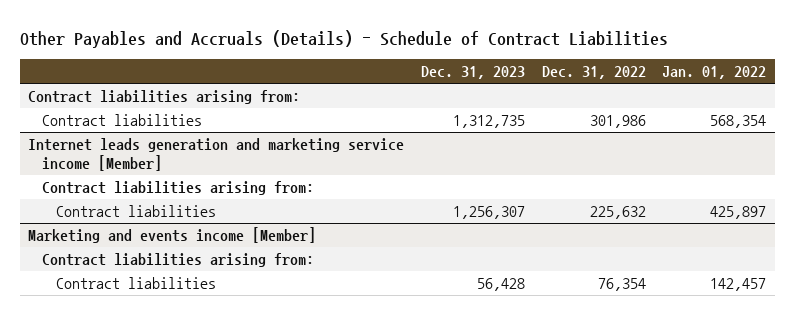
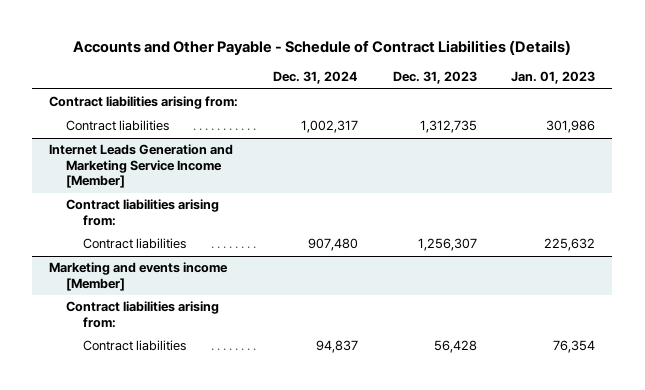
- Other Payables and Accruals (Details) - Schedule of Contract Liabilities
+ Accounts and Other Payable - Schedule of Contract Liabilities (Details)
- | Dec. 31, 2023 | Dec. 31, 2022 | Jan. 01, 2022
+ | Dec. 31, 2024 | Dec. 31, 2023 | Jan. 01, 2023
- Internet leads generation and marketing service income [Member]
+ Internet Leads Generation and Marketing Service Income [Member]

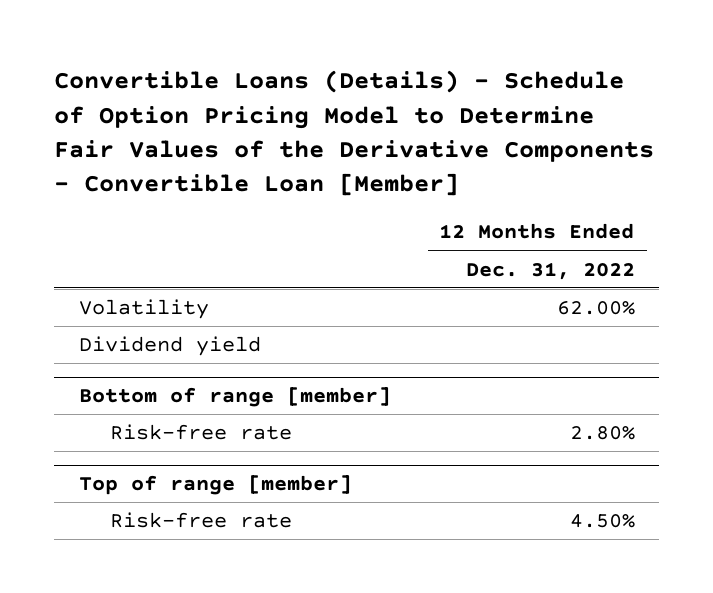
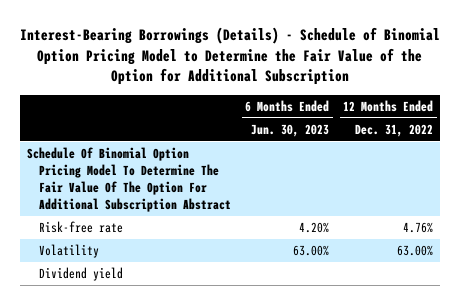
- Convertible Loans (Details) - Schedule of Option Pricing Model to Determine Fair Values of the Derivative Components - Convertible Loan [Member]
+ Interest-Bearing Borrowings (Details) - Schedule of Binomial Option Pricing Model to Determine the Fair Value of the Option for Additional Subscription
- | 12 Months Ended Dec. 31, 2022
+ | 6 Months Ended Jun. 30, 2023 | 12 Months Ended Dec. 31, 2022
- Volatility | 62.00%
+ Schedule Of Binomial Option Pricing Model To Determine The Fair Value Of The Option For Additional Subscription Abstract
+ Risk-free rate | 4.20% | 4.76%
+ Volatility | 63.00% | 63.00%
- Bottom of range [member]
- Risk-free rate | 2.80%
- Top of range [member]
- Risk-free rate | 4.50%

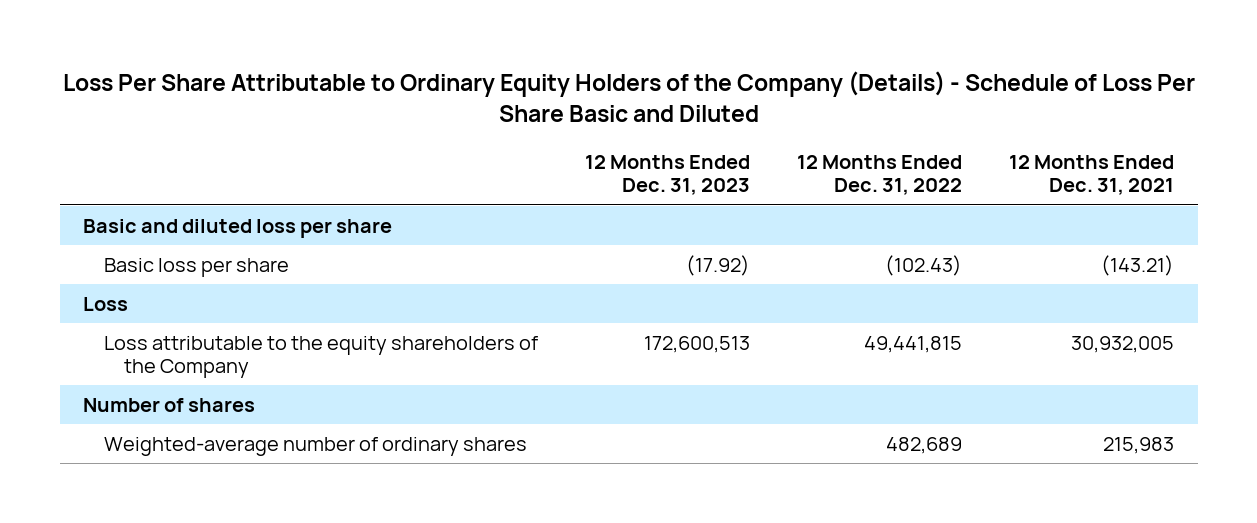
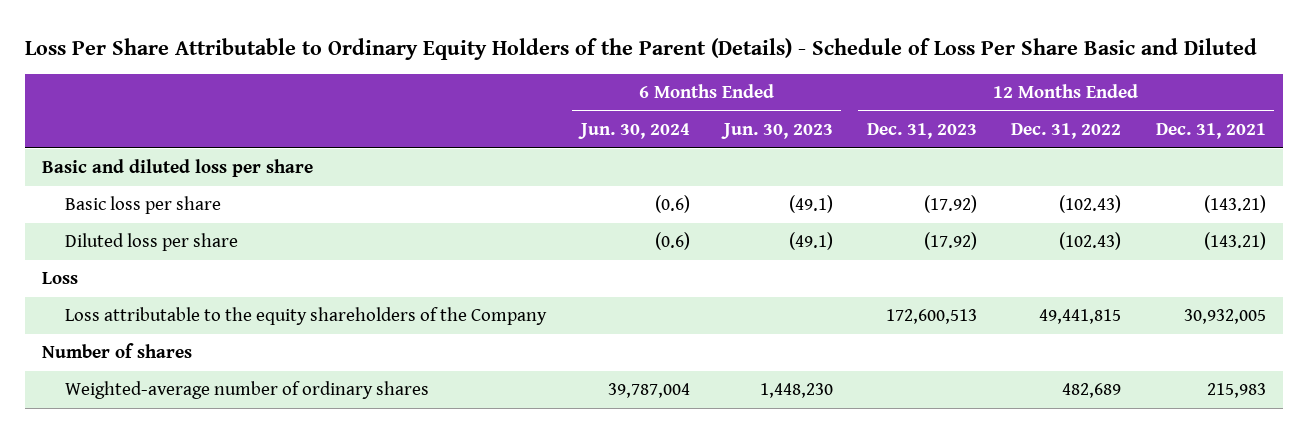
- Loss Per Share Attributable to Ordinary Equity Holders of the Company (Details) - Schedule of Loss Per Share Basic and Diluted
+ Loss Per Share Attributable to Ordinary Equity Holders of the Parent (Details) - Schedule of Loss Per Share Basic and Diluted
- | 12 Months Ended Dec. 31, 2023 | 12 Months Ended Dec. 31, 2022 | 12 Months Ended Dec. 31, 2021
+ | 6 Months Ended Jun. 30, 2024 | 6 Months Ended Jun. 30, 2023 | 12 Months Ended Dec. 31, 2023 | 12 Months Ended Dec. 31, 2022 | 12 Months Ended Dec. 31, 2021
+ Diluted loss per share | (0.6) | (49.1) | (17.92) | (102.43) | (143.21)

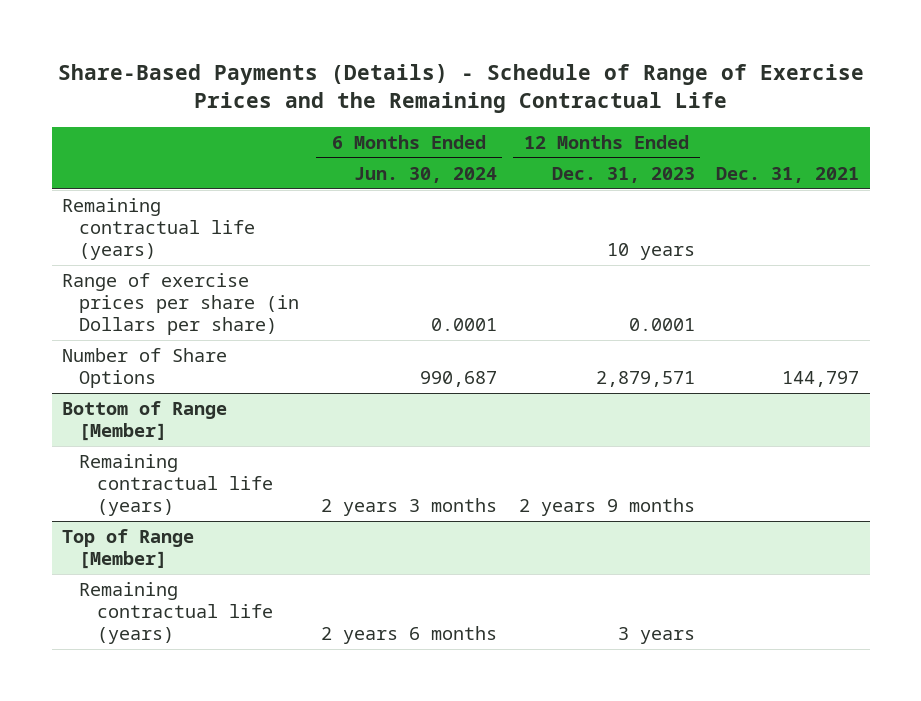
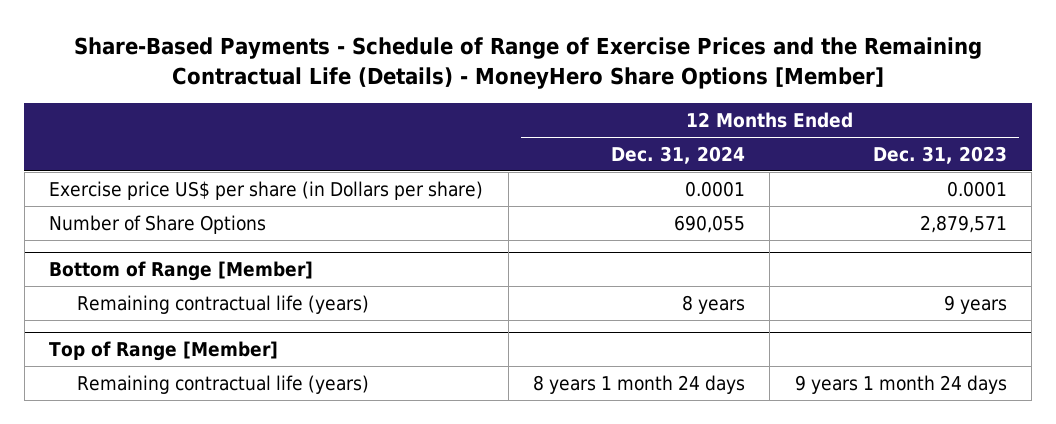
- Share-Based Payments (Details) - Schedule of Range of Exercise Prices and the Remaining Contractual Life
+ Share-Based Payments - Schedule of Range of Exercise Prices and the Remaining Contractual Life (Details) - MoneyHero Share Options [Member]
- | 6 Months Ended Jun. 30, 2024 | 12 Months Ended Dec. 31, 2023 | Dec. 31, 2021
+ | 12 Months Ended Dec. 31, 2024 | 12 Months Ended Dec. 31, 2023
- Remaining contractual life (years) | | 10 years |
- Range of exercise prices per share (in Dollars per share) | 0.0001 | 0.0001 |
+ Exercise price US$ per share (in Dollars per share) | 0.0001 | 0.0001
@ Bottom of Range [Member]
- Remaining contractual life (years) | 2 years 3 months | 2 years 9 months |
+ Remaining contractual life (years) | 8 years | 9 years
@ Top of Range [Member]
- Remaining contractual life (years) | 2 years 6 months | 3 years |
+ Remaining contractual life (years) | 8 years 1 month 24 days | 9 years 1 month 24 days

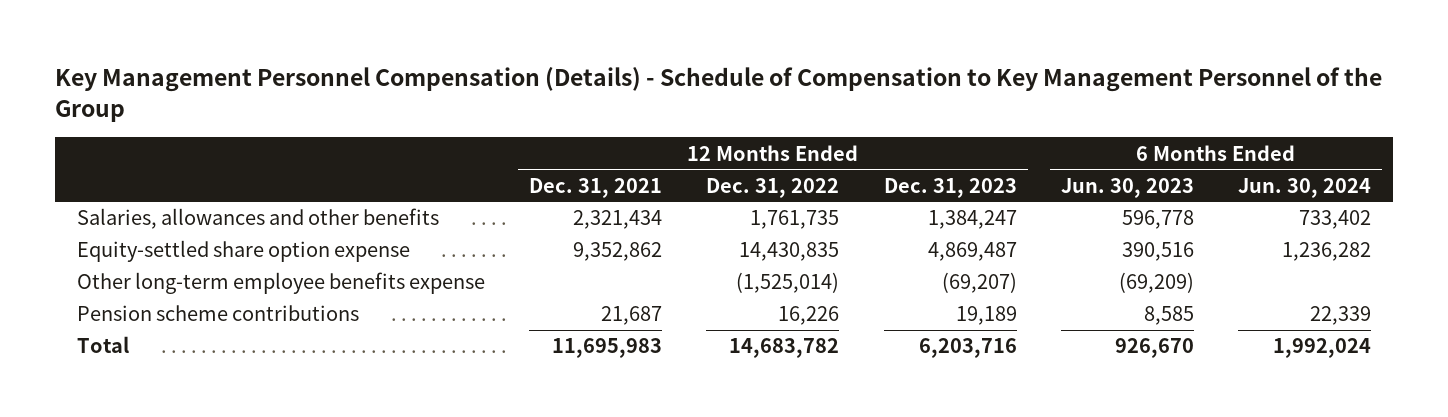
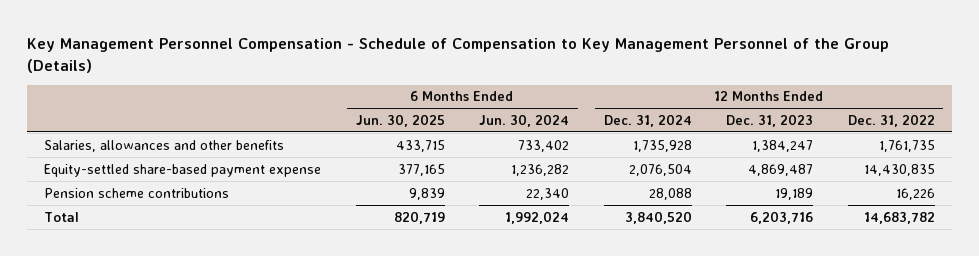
- Key Management Personnel Compensation (Details) - Schedule of Compensation to Key Management Personnel of the Group
+ Key Management Personnel Compensation - Schedule of Compensation to Key Management Personnel of the Group (Details)
- | 12 Months Ended Dec. 31, 2021 | 12 Months Ended Dec. 31, 2022 | 12 Months Ended Dec. 31, 2023 | 6 Months Ended Jun. 30, 2023 | 6 Months Ended Jun. 30, 2024
+ | 6 Months Ended Jun. 30, 2025 | 6 Months Ended Jun. 30, 2024 | 12 Months Ended Dec. 31, 2024 | 12 Months Ended Dec. 31, 2023 | 12 Months Ended Dec. 31, 2022
- Equity-settled share option expense | 9,352,862 | 14,430,835 | 4,869,487 | 390,516 | 1,236,282
- Other long-term employee benefits expense | | (1,525,014) | (69,207) | (69,209) |
- Pension scheme contributions | 21,687 | 16,226 | 19,189 | 8,585 | 22,339
+ Equity-settled share-based payment expense | 377,165 | 1,236,282 | 2,076,504 | 4,869,487 | 14,430,835
+ Pension scheme contributions | 9,839 | 22,340 | 28,088 | 19,189 | 16,226

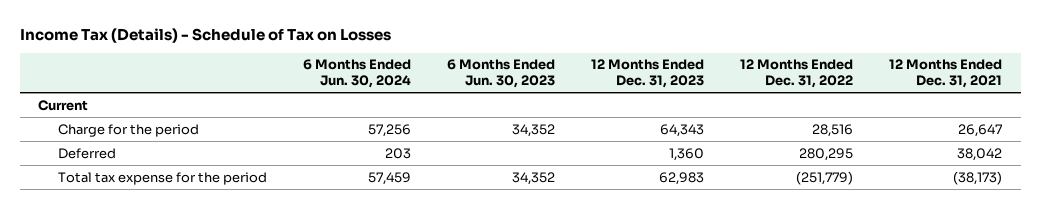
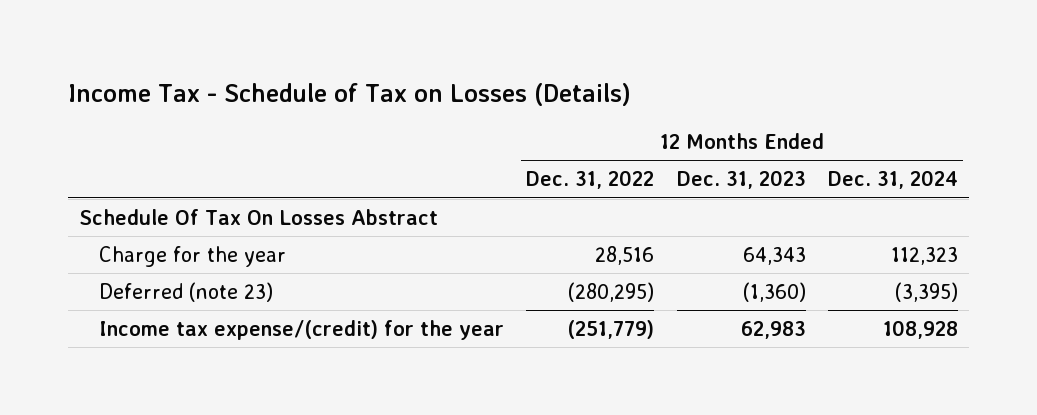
- Income Tax (Details) - Schedule of Tax on Losses
+ Income Tax - Schedule of Tax on Losses (Details)
- | 6 Months Ended Jun. 30, 2024 | 6 Months Ended Jun. 30, 2023 | 12 Months Ended Dec. 31, 2023 | 12 Months Ended Dec. 31, 2022 | 12 Months Ended Dec. 31, 2021
+ | 12 Months Ended Dec. 31, 2022 | 12 Months Ended Dec. 31, 2023 | 12 Months Ended Dec. 31, 2024
- Current
- Charge for the period | 57,256 | 34,352 | 64,343 | 28,516 | 26,647
- Deferred | 203 | | 1,360 | 280,295 | 38,042
- Total tax expense for the period | 57,459 | 34,352 | 62,983 | (251,779) | (38,173)
+ Schedule Of Tax On Losses Abstract
+ Charge for the year | 28,516 | 64,343 | 112,323
+ Deferred (note 23) | (280,295) | (1,360) | (3,395)
+ Income tax expense/(credit) for the year | (251,779) | 62,983 | 108,928

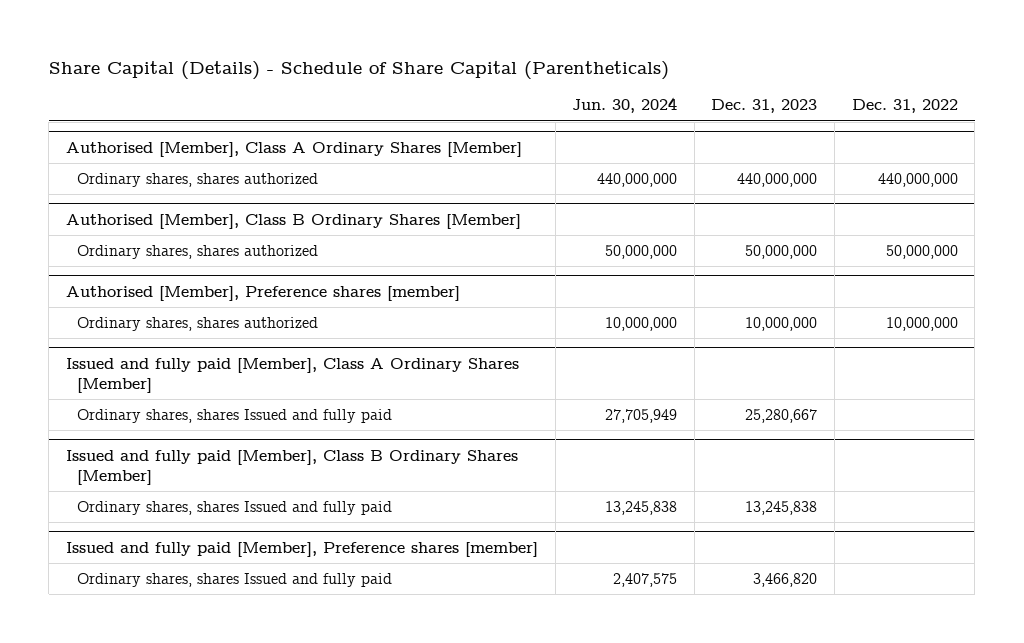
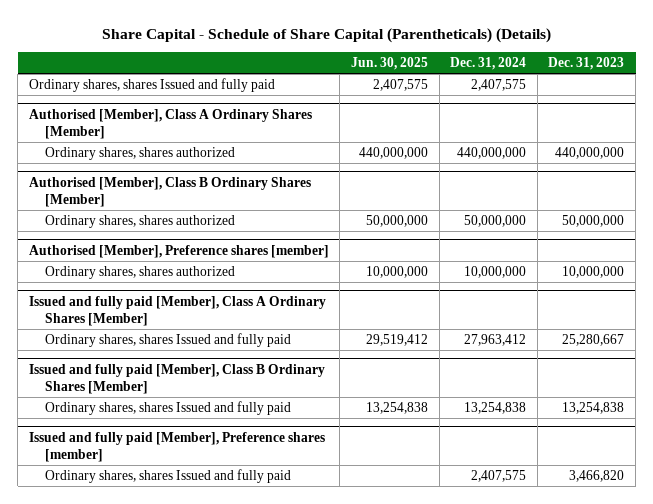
- Share Capital (Details) - Schedule of Share Capital (Parentheticals)
+ Share Capital - Schedule of Share Capital (Parentheticals) (Details)
- | Jun. 30, 2024 | Dec. 31, 2023 | Dec. 31, 2022
+ | Jun. 30, 2025 | Dec. 31, 2024 | Dec. 31, 2023
+ Ordinary shares, shares Issued and fully paid | 2,407,575 | 2,407,575 |
@ Issued and fully paid [Member], Class B Ordinary Shares [Member]
- Ordinary shares, shares Issued and fully paid | 13,245,838 | 13,245,838 |
+ Ordinary shares, shares Issued and fully paid | 13,254,838 | 13,254,838 | 13,254,838

